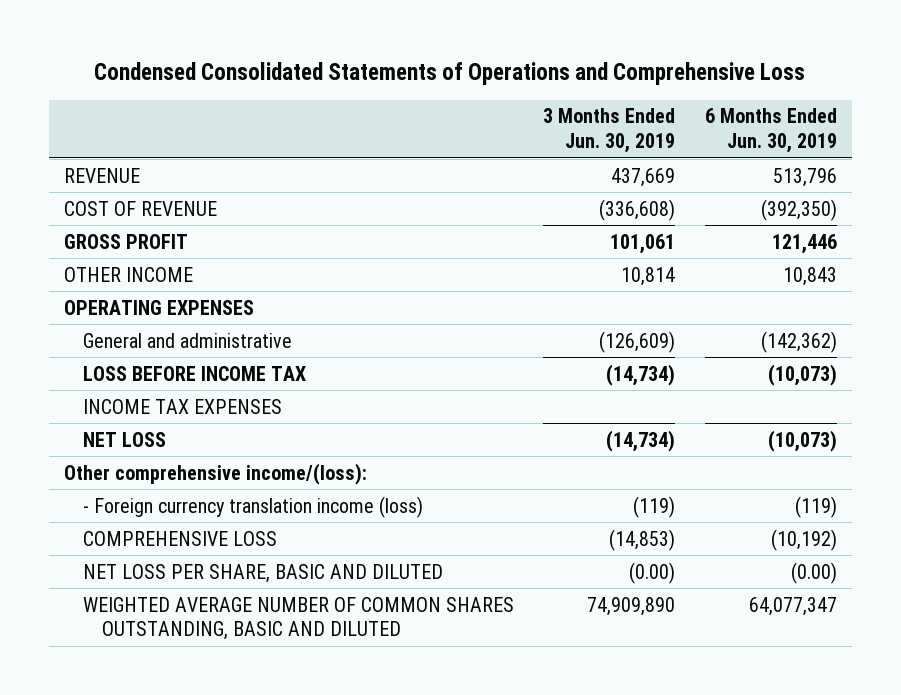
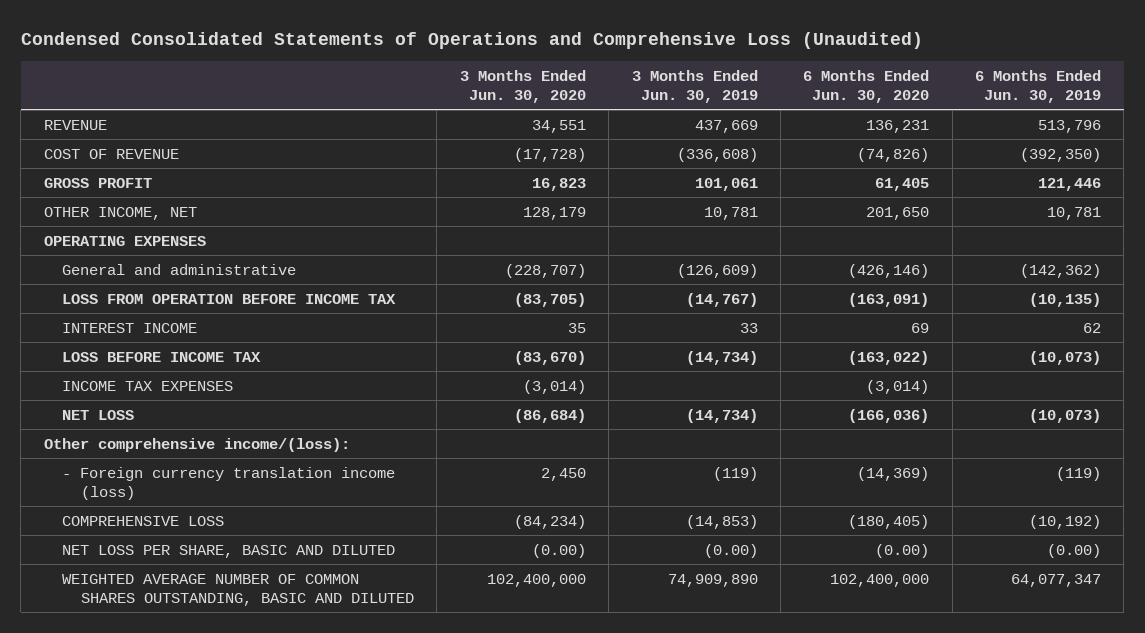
- Condensed Consolidated Statements of Operations and Comprehensive Loss
+ Condensed Consolidated Statements of Operations and Comprehensive Loss (Unaudited)
- | 3 Months Ended Jun. 30, 2019 | 6 Months Ended Jun. 30, 2019
+ | 3 Months Ended Jun. 30, 2020 | 3 Months Ended Jun. 30, 2019 | 6 Months Ended Jun. 30, 2020 | 6 Months Ended Jun. 30, 2019
- OTHER INCOME | 10,814 | 10,843
+ OTHER INCOME, NET | 128,179 | 10,781 | 201,650 | 10,781
+ LOSS FROM OPERATION BEFORE INCOME TAX | (83,705) | (14,767) | (163,091) | (10,135)
+ INTEREST INCOME | 35 | 33 | 69 | 62

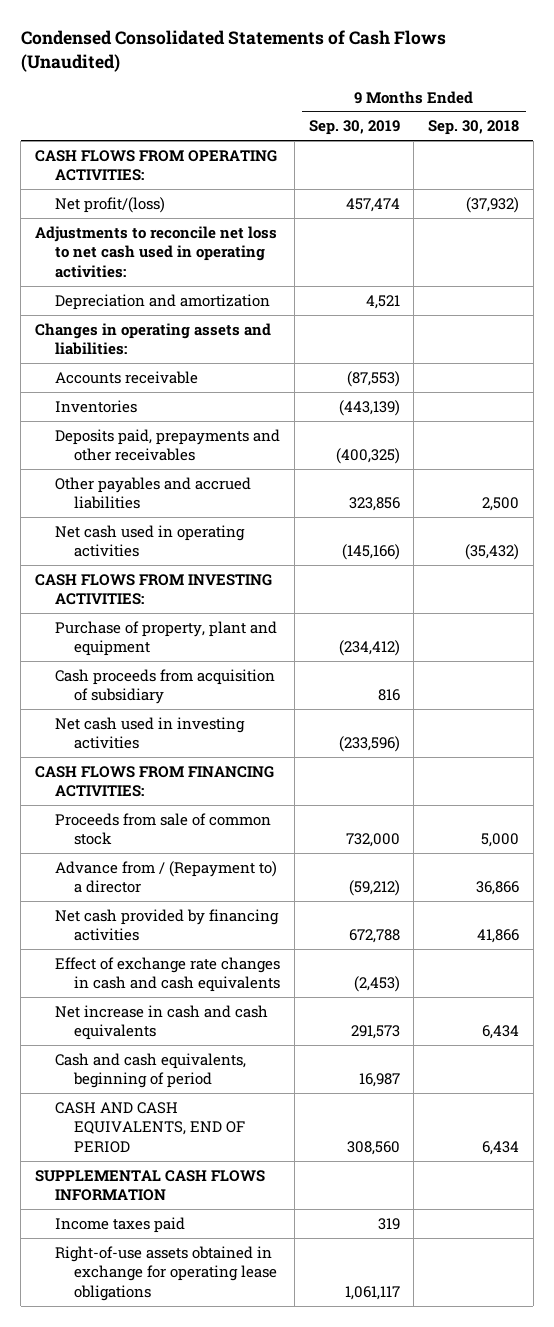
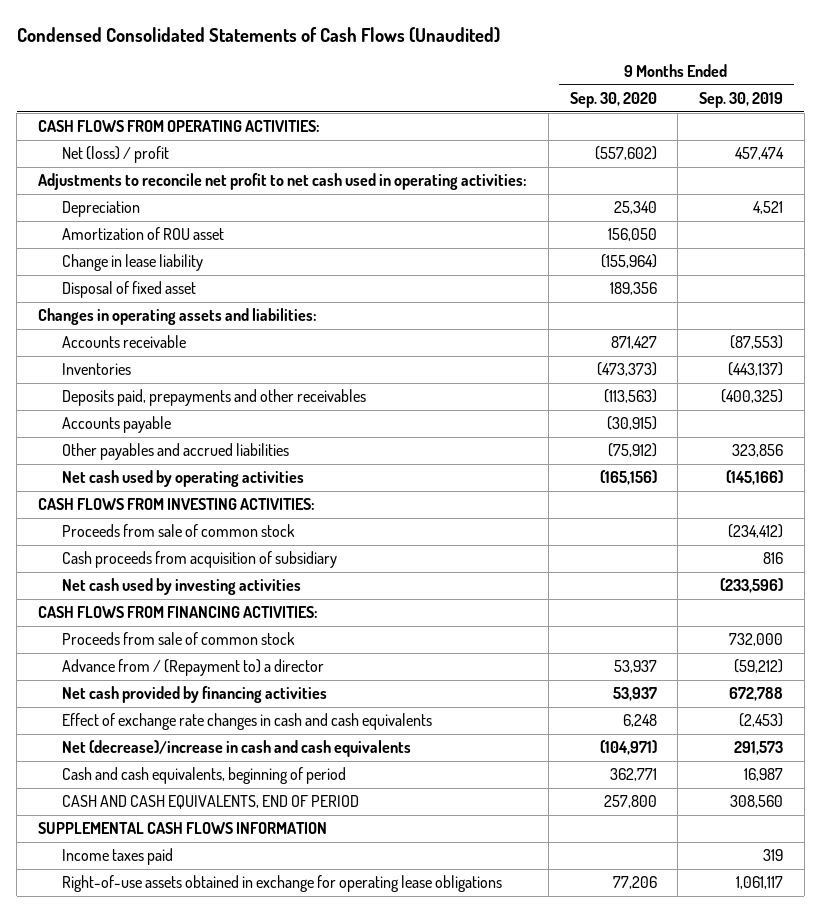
- | 9 Months Ended Sep. 30, 2019 | 9 Months Ended Sep. 30, 2018
+ | 9 Months Ended Sep. 30, 2020 | 9 Months Ended Sep. 30, 2019
- Net profit/(loss) | 457,474 | (37,932)
- Adjustments to reconcile net loss to net cash used in operating activities:
- Depreciation and amortization | 4,521 |
+ Net (loss) / profit | (557,602) | 457,474
+ Adjustments to reconcile net profit to net cash used in operating activities:
+ Depreciation | 25,340 | 4,521
+ Amortization of ROU asset | 156,050 |
+ Change in lease liability | (155,964) |
+ Disposal of fixed asset | 189,356 |
- Inventories | (443,139) |
+ Inventories | (473,373) | (443,137)
+ Accounts payable | (30,915) |
- Net cash used in operating activities | (145,166) | (35,432)
+ Net cash used by operating activities | (165,156) | (145,166)
- Purchase of property, plant and equipment | (234,412) |
+ Proceeds from sale of common stock | | (234,412)
- Net cash used in investing activities | (233,596) |
+ Net cash used by investing activities | | (233,596)
- Net increase in cash and cash equivalents | 291,573 | 6,434
+ Net (decrease)/increase in cash and cash equivalents | (104,971) | 291,573

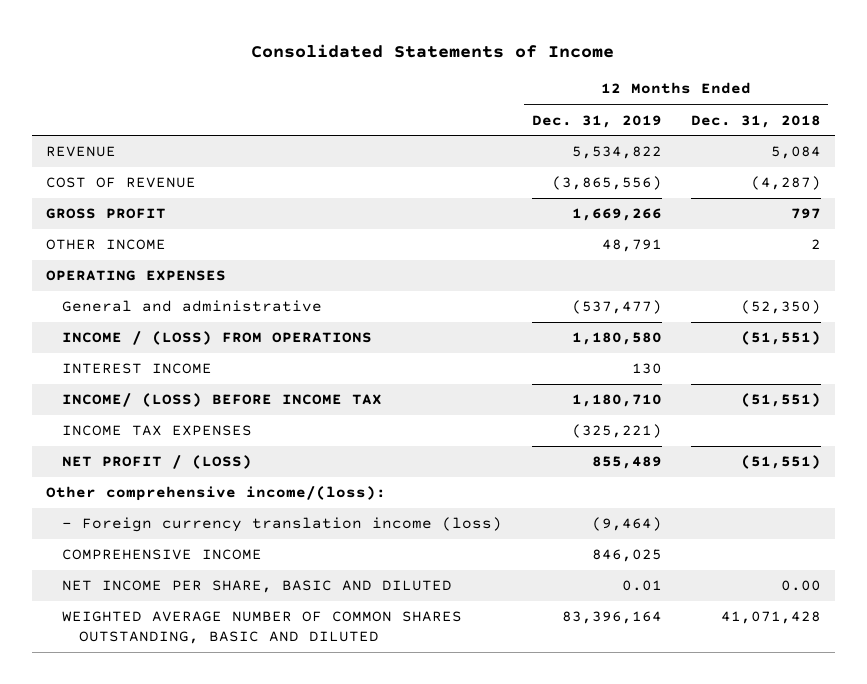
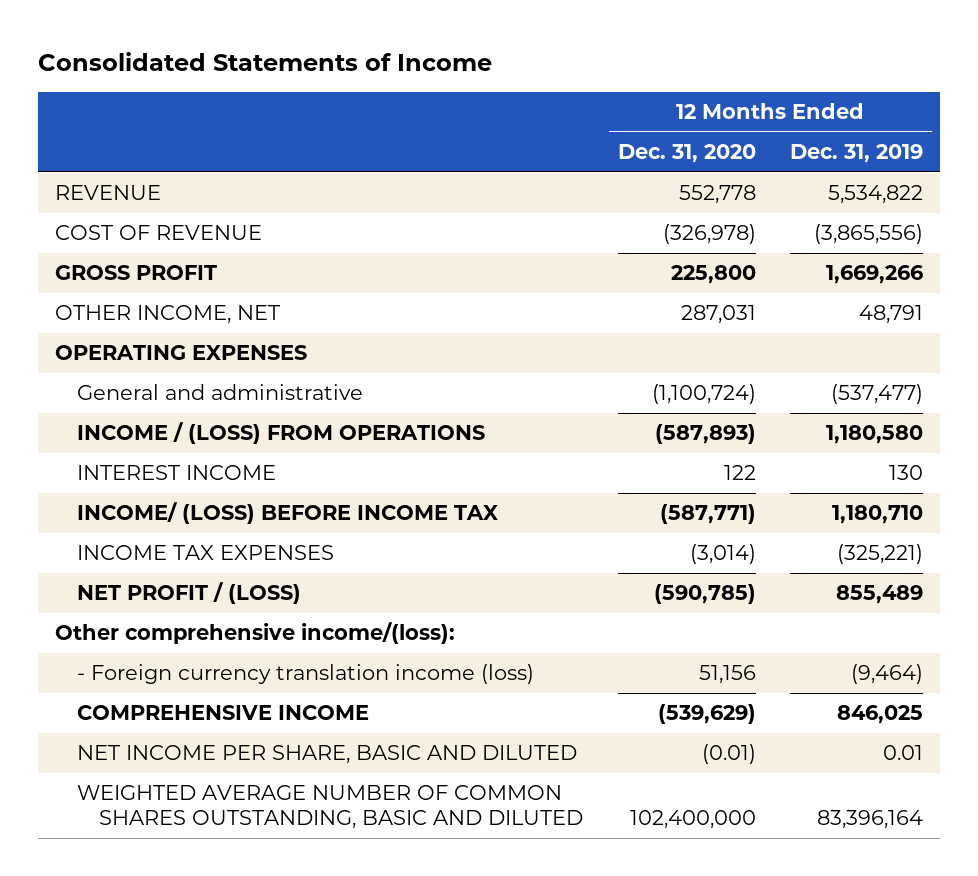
- | 12 Months Ended Dec. 31, 2019 | 12 Months Ended Dec. 31, 2018
+ | 12 Months Ended Dec. 31, 2020 | 12 Months Ended Dec. 31, 2019
- OTHER INCOME | 48,791 | 2
+ OTHER INCOME, NET | 287,031 | 48,791

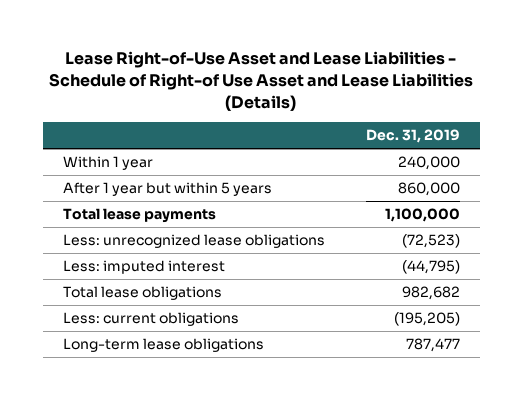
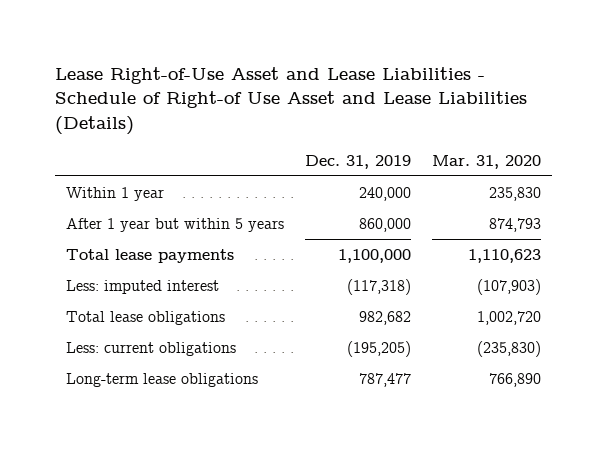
- | Dec. 31, 2019
+ | Dec. 31, 2019 | Mar. 31, 2020
- Less: unrecognized lease obligations | (72,523)
- Less: imputed interest | (44,795)
+ Less: imputed interest | (117,318) | (107,903)

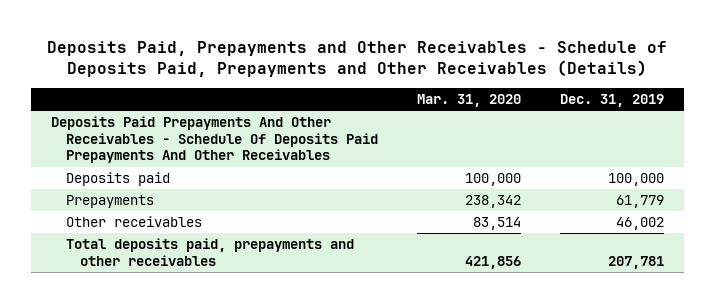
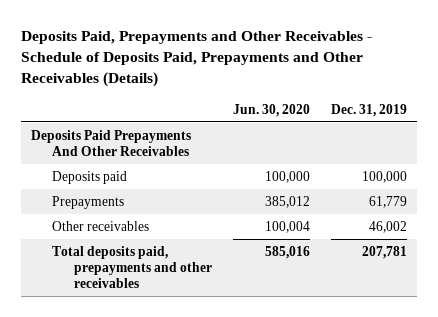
- | Mar. 31, 2020 | Dec. 31, 2019
+ | Jun. 30, 2020 | Dec. 31, 2019
- Deposits Paid Prepayments And Other Receivables - Schedule Of Deposits Paid Prepayments And Other Receivables
+ Deposits Paid Prepayments And Other Receivables

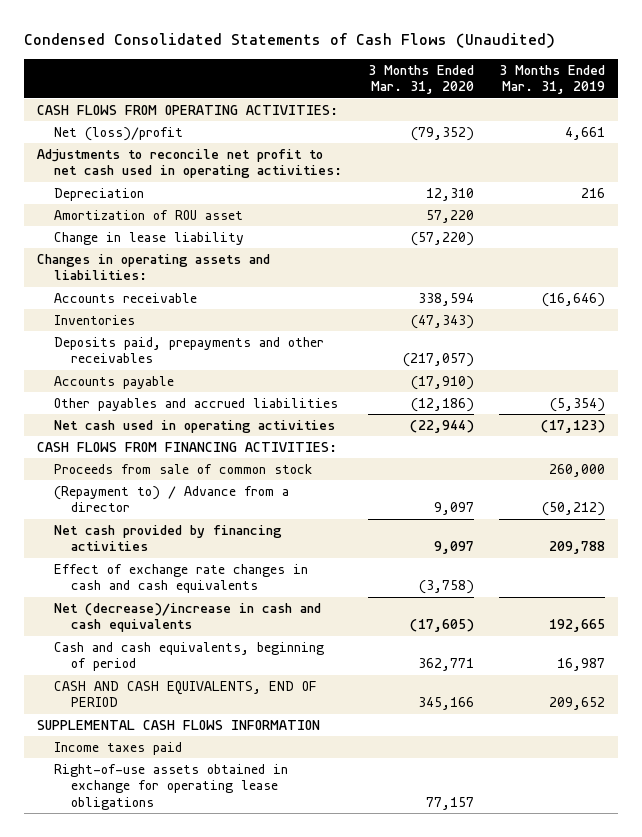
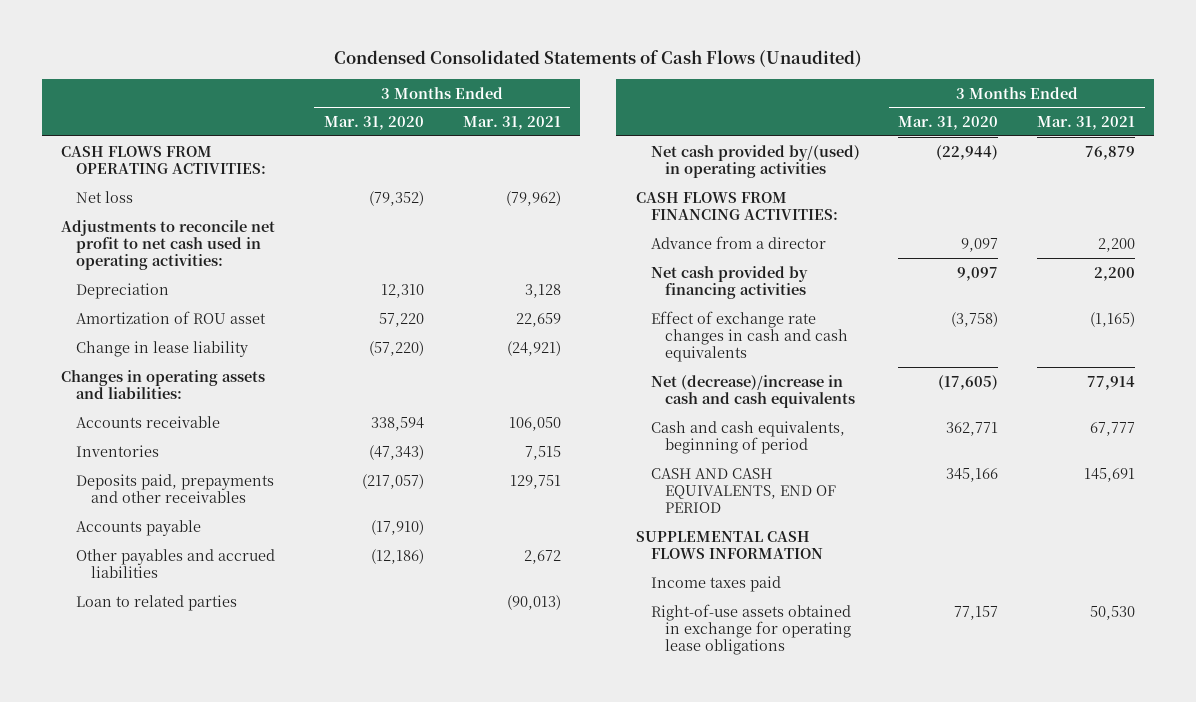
- | 3 Months Ended Mar. 31, 2020 | 3 Months Ended Mar. 31, 2019
+ | 3 Months Ended Mar. 31, 2020 | 3 Months Ended Mar. 31, 2021
- Net (loss)/profit | (79,352) | 4,661
+ Net loss | (79,352) | (79,962)
- Net cash used in operating activities | (22,944) | (17,123)
+ Loan to related parties | | (90,013)
+ Net cash provided by/(used) in operating activities | (22,944) | 76,879
- Proceeds from sale of common stock | | 260,000
- (Repayment to) / Advance from a director | 9,097 | (50,212)
+ Advance from a director | 9,097 | 2,200

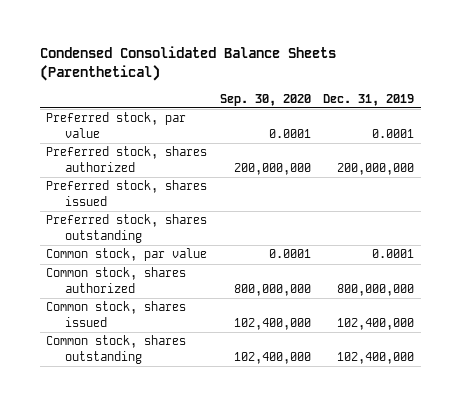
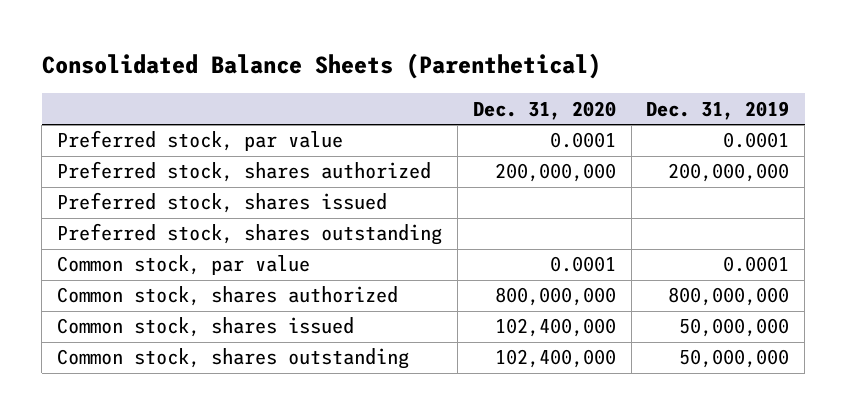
- Condensed Consolidated Balance Sheets (Parenthetical)
+ Consolidated Balance Sheets (Parenthetical)
- | Sep. 30, 2020 | Dec. 31, 2019
+ | Dec. 31, 2020 | Dec. 31, 2019
- Common stock, shares issued | 102,400,000 | 102,400,000
- Common stock, shares outstanding | 102,400,000 | 102,400,000
+ Common stock, shares issued | 102,400,000 | 50,000,000
+ Common stock, shares outstanding | 102,400,000 | 50,000,000

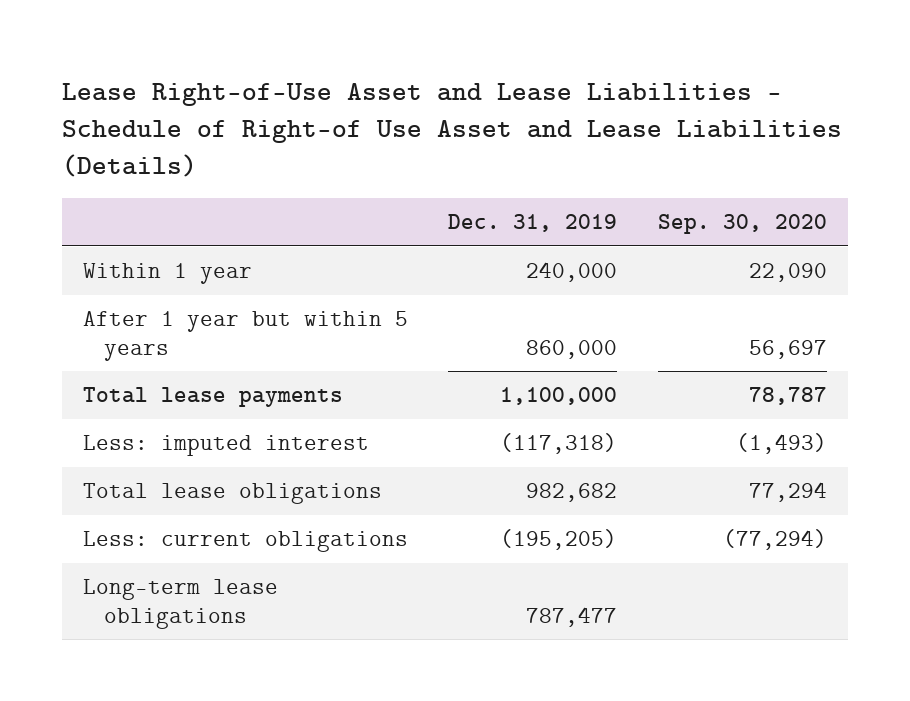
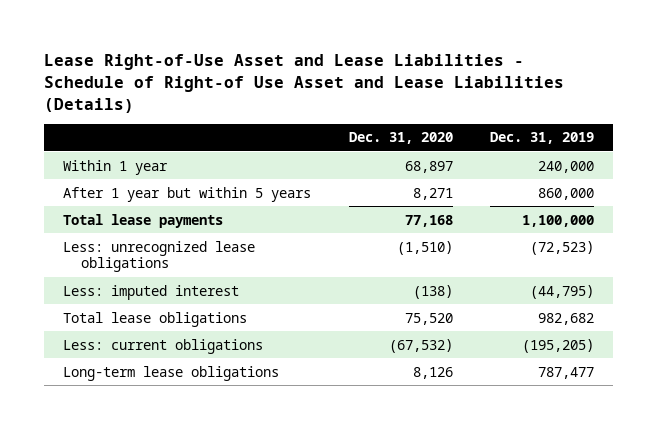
- | Dec. 31, 2019 | Sep. 30, 2020
+ | Dec. 31, 2020 | Dec. 31, 2019
- Less: imputed interest | (117,318) | (1,493)
+ Less: unrecognized lease obligations | (1,510) | (72,523)
+ Less: imputed interest | (138) | (44,795)

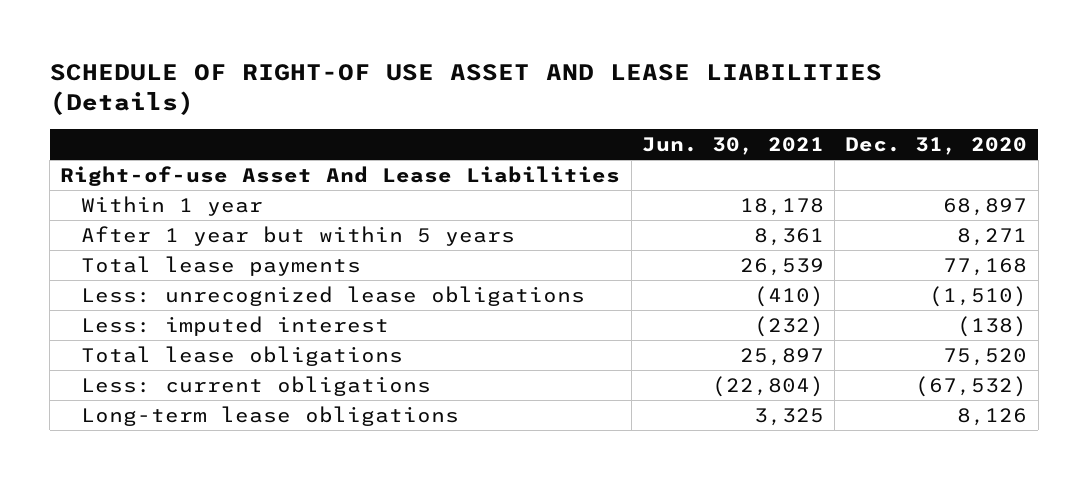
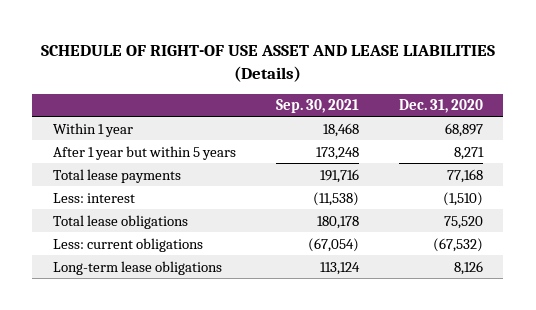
- | Jun. 30, 2021 | Dec. 31, 2020
+ | Sep. 30, 2021 | Dec. 31, 2020
- Right-of-use Asset And Lease Liabilities
- Less: unrecognized lease obligations | (410) | (1,510)
- Less: imputed interest | (232) | (138)
+ Less: interest | (11,538) | (1,510)

